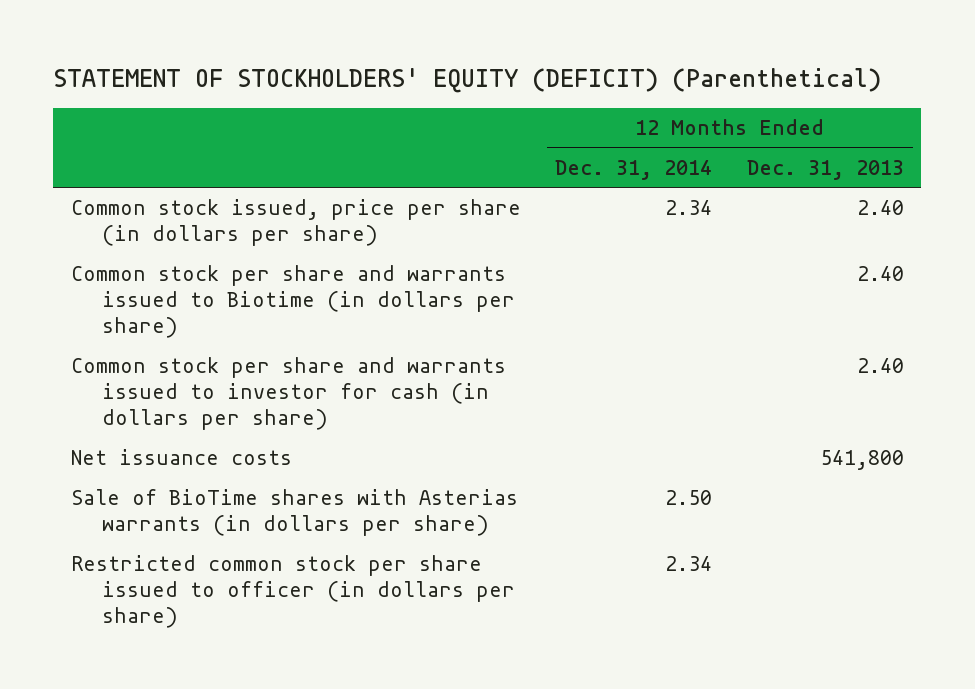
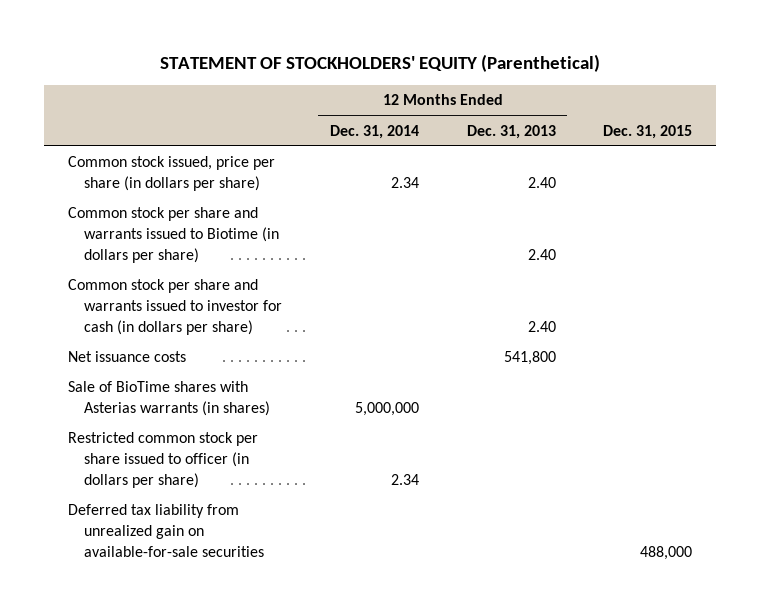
- STATEMENT OF STOCKHOLDERS' EQUITY (DEFICIT) (Parenthetical)
+ STATEMENT OF STOCKHOLDERS' EQUITY (Parenthetical)
- | 12 Months Ended Dec. 31, 2014 | 12 Months Ended Dec. 31, 2013
+ | 12 Months Ended Dec. 31, 2014 | 12 Months Ended Dec. 31, 2013 | Dec. 31, 2015
- Sale of BioTime shares with Asterias warrants (in dollars per share) | 2.50 |
+ Sale of BioTime shares with Asterias warrants (in shares) | 5,000,000 | |
+ Deferred tax liability from unrealized gain on available-for-sale securities | | | 488,000

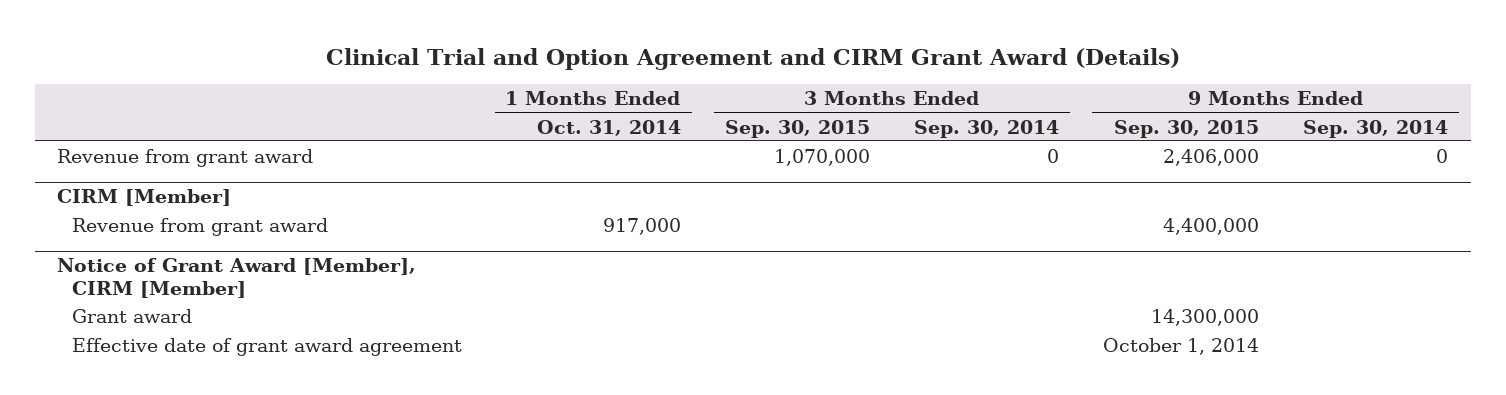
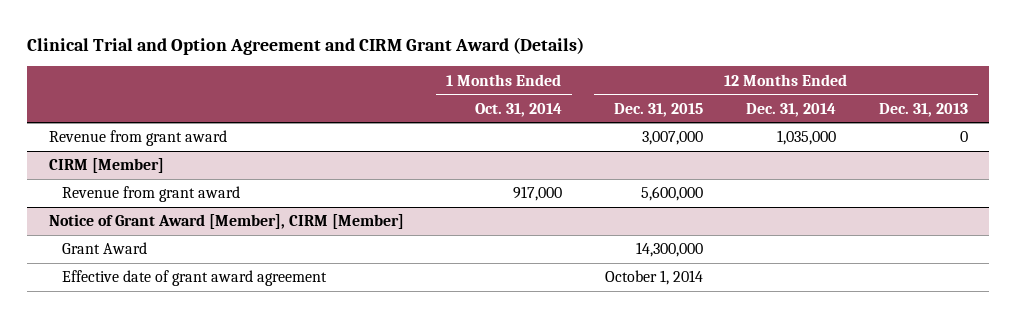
- | 1 Months Ended Oct. 31, 2014 | 3 Months Ended Sep. 30, 2015 | 3 Months Ended Sep. 30, 2014 | 9 Months Ended Sep. 30, 2015 | 9 Months Ended Sep. 30, 2014
+ | 1 Months Ended Oct. 31, 2014 | 12 Months Ended Dec. 31, 2015 | 12 Months Ended Dec. 31, 2014 | 12 Months Ended Dec. 31, 2013
@ Notice of Grant Award [Member], CIRM [Member]
- Grant award | | | | 14,300,000 |
+ Grant Award | | 14,300,000 | |

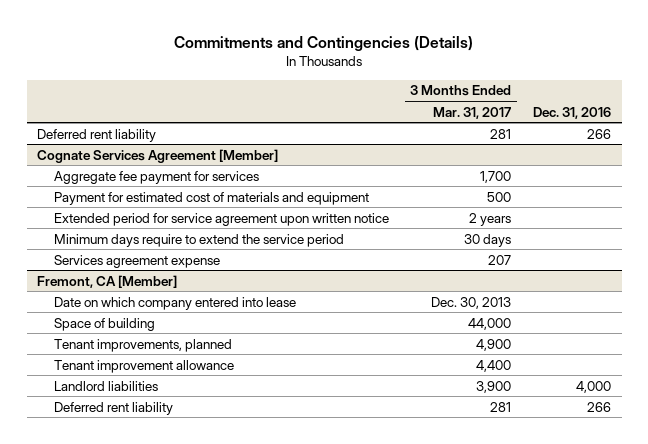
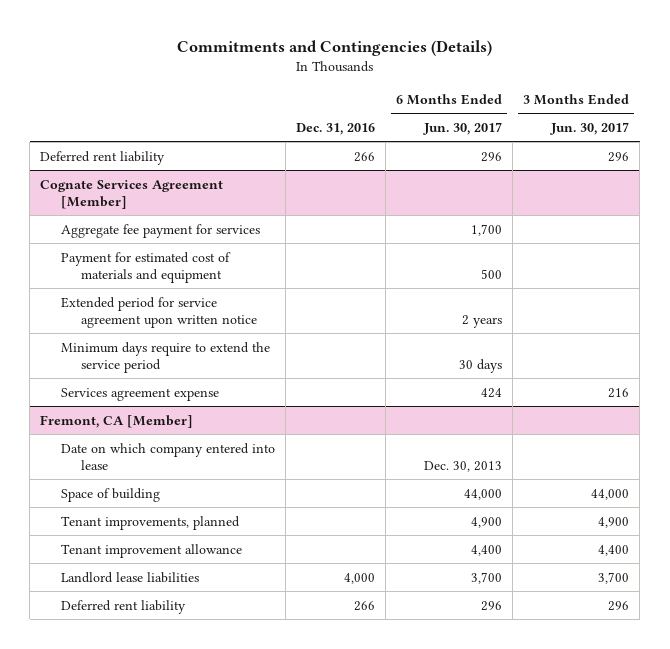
- | 3 Months Ended Mar. 31, 2017 | Dec. 31, 2016
+ | Dec. 31, 2016 | 6 Months Ended Jun. 30, 2017 | 3 Months Ended Jun. 30, 2017
@ Fremont, CA [Member]
- Landlord liabilities | 3,900 | 4,000
+ Landlord lease liabilities | 4,000 | 3,700 | 3,700

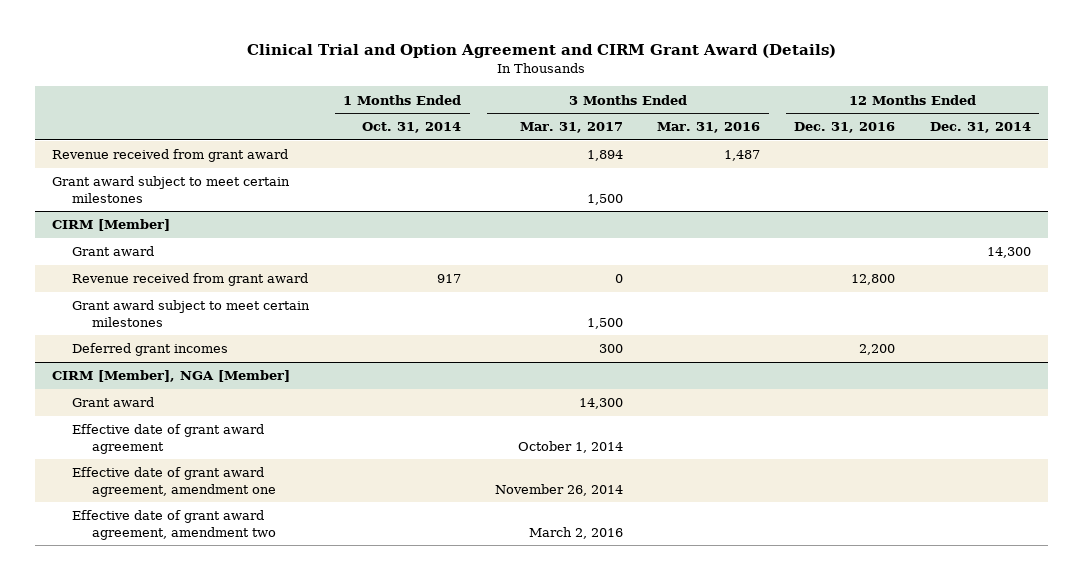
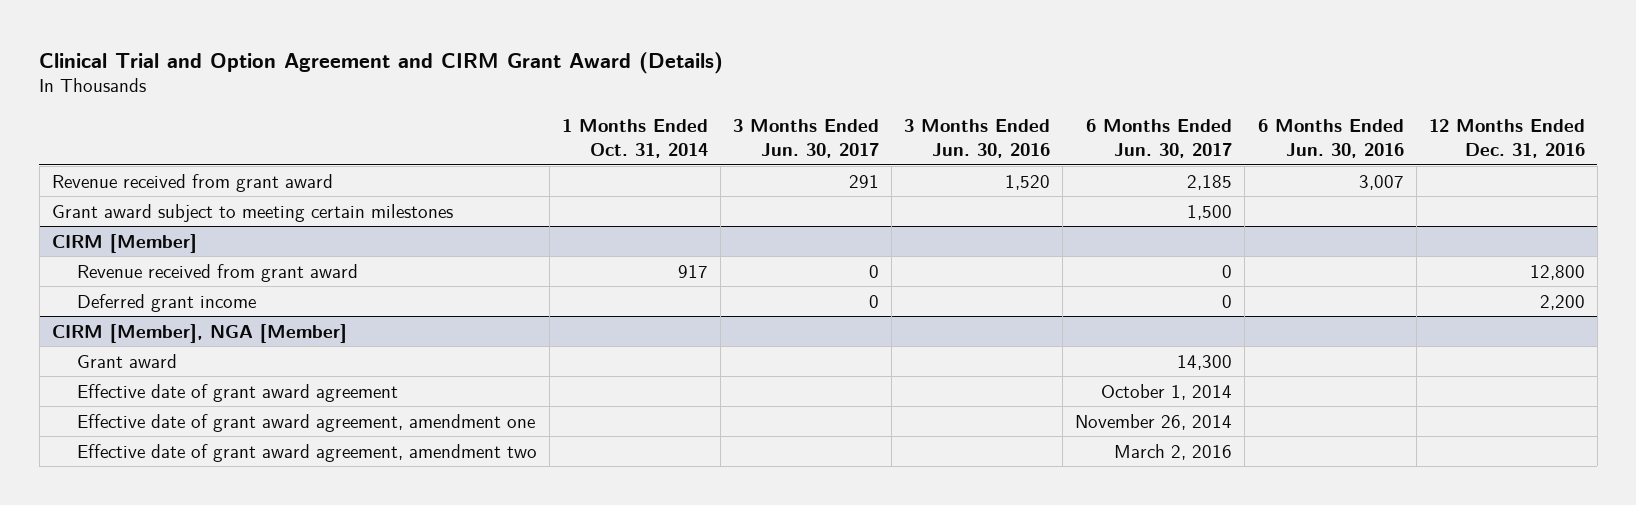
- | 1 Months Ended Oct. 31, 2014 | 3 Months Ended Mar. 31, 2017 | 3 Months Ended Mar. 31, 2016 | 12 Months Ended Dec. 31, 2016 | 12 Months Ended Dec. 31, 2014
+ | 1 Months Ended Oct. 31, 2014 | 3 Months Ended Jun. 30, 2017 | 3 Months Ended Jun. 30, 2016 | 6 Months Ended Jun. 30, 2017 | 6 Months Ended Jun. 30, 2016 | 12 Months Ended Dec. 31, 2016
- Grant award subject to meet certain milestones | | 1,500 | | |
+ Grant award subject to meeting certain milestones | | | | 1,500 | |
@ CIRM [Member]
- Grant award | | | | | 14,300
- Grant award subject to meet certain milestones | | 1,500 | | |
- Deferred grant incomes | | 300 | | 2,200 |
+ Deferred grant income | | 0 | | 0 | | 2,200

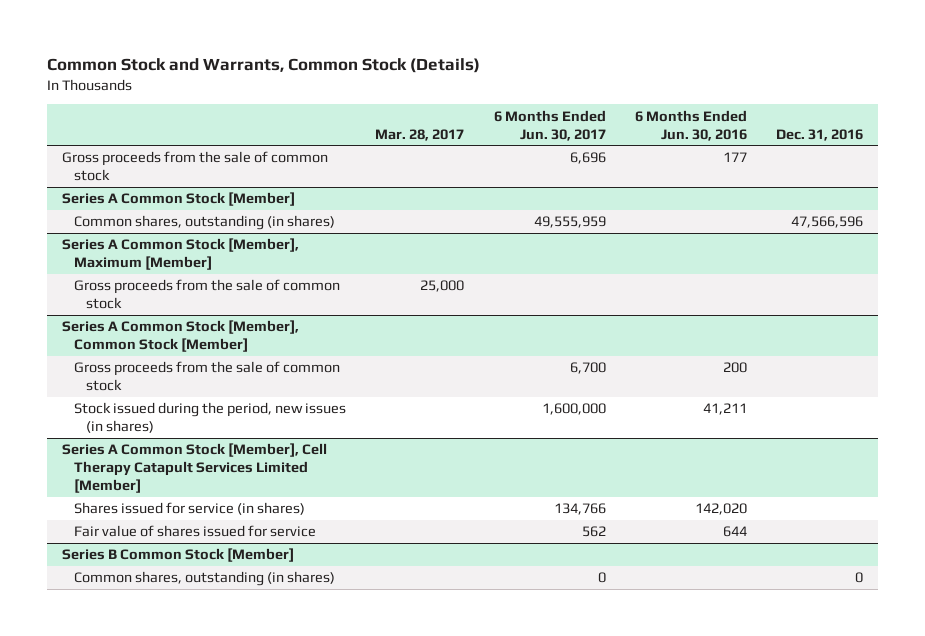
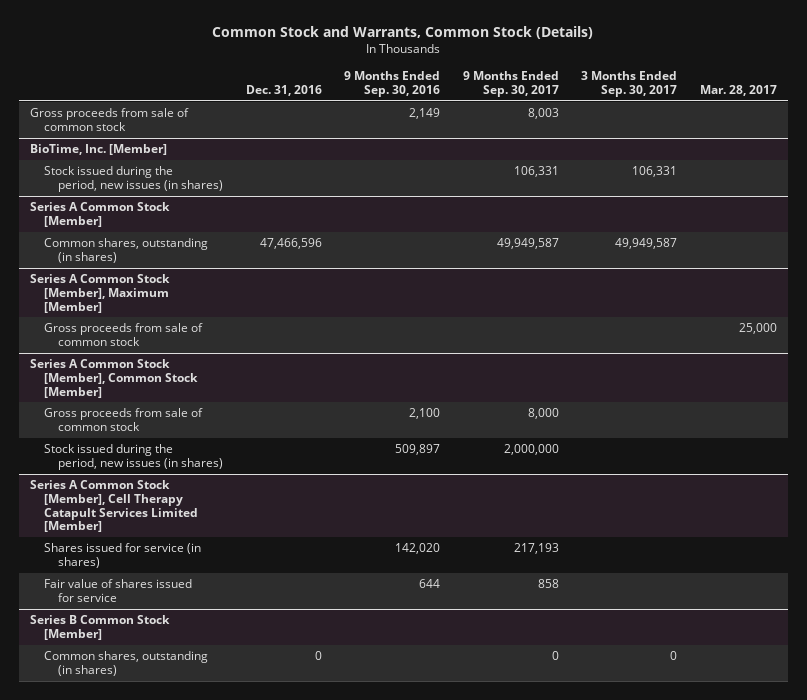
- | Mar. 28, 2017 | 6 Months Ended Jun. 30, 2017 | 6 Months Ended Jun. 30, 2016 | Dec. 31, 2016
+ | Dec. 31, 2016 | 9 Months Ended Sep. 30, 2016 | 9 Months Ended Sep. 30, 2017 | 3 Months Ended Sep. 30, 2017 | Mar. 28, 2017
- Gross proceeds from the sale of common stock | | 6,696 | 177 |
+ Gross proceeds from sale of common stock | | 2,149 | 8,003 | |
+ BioTime, Inc. [Member]
+ Stock issued during the period, new issues (in shares) | | | 106,331 | 106,331 |
@ Series A Common Stock [Member]
- Common shares, outstanding (in shares) | | 49,555,959 | | 47,566,596
+ Common shares, outstanding (in shares) | 47,466,596 | | 49,949,587 | 49,949,587 |
@ Series A Common Stock [Member], Maximum [Member]
- Gross proceeds from the sale of common stock | 25,000 | | |
+ Gross proceeds from sale of common stock | | | | | 25,000
@ Series A Common Stock [Member], Common Stock [Member]
- Gross proceeds from the sale of common stock | | 6,700 | 200 |
+ Gross proceeds from sale of common stock | | 2,100 | 8,000 | |

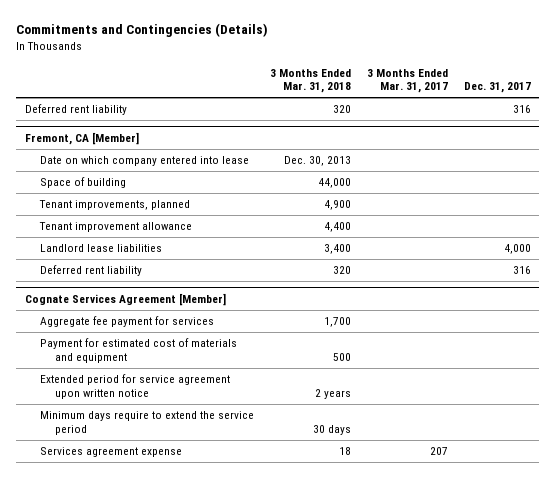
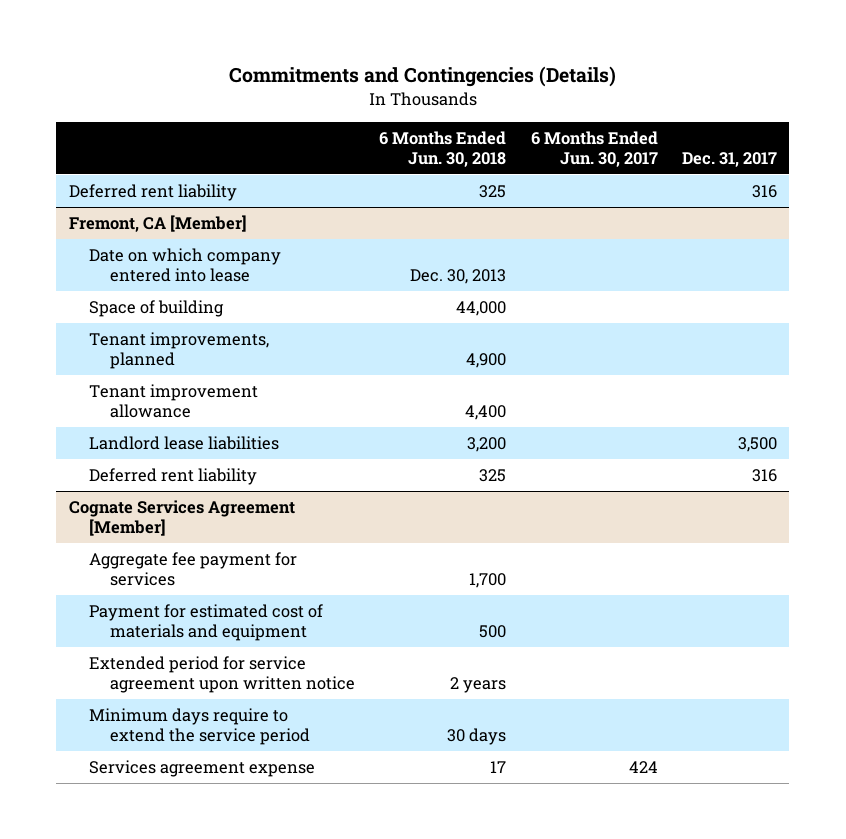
- | 3 Months Ended Mar. 31, 2018 | 3 Months Ended Mar. 31, 2017 | Dec. 31, 2017
+ | 6 Months Ended Jun. 30, 2018 | 6 Months Ended Jun. 30, 2017 | Dec. 31, 2017
@ Fremont, CA [Member]
- Landlord lease liabilities | 3,400 | | 4,000
+ Landlord lease liabilities | 3,200 | | 3,500

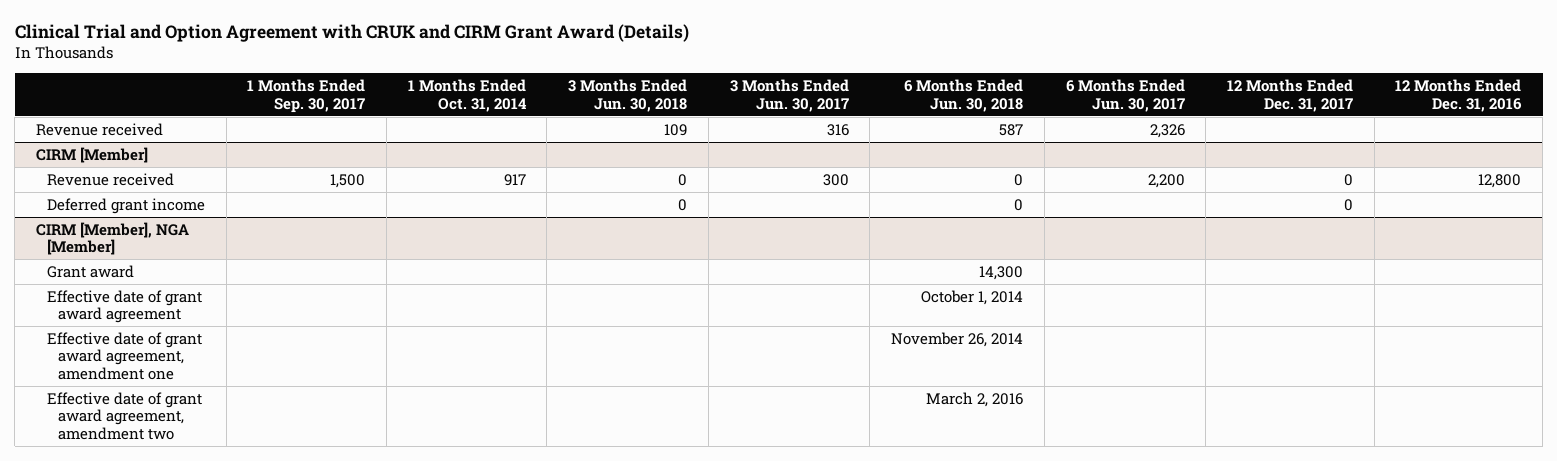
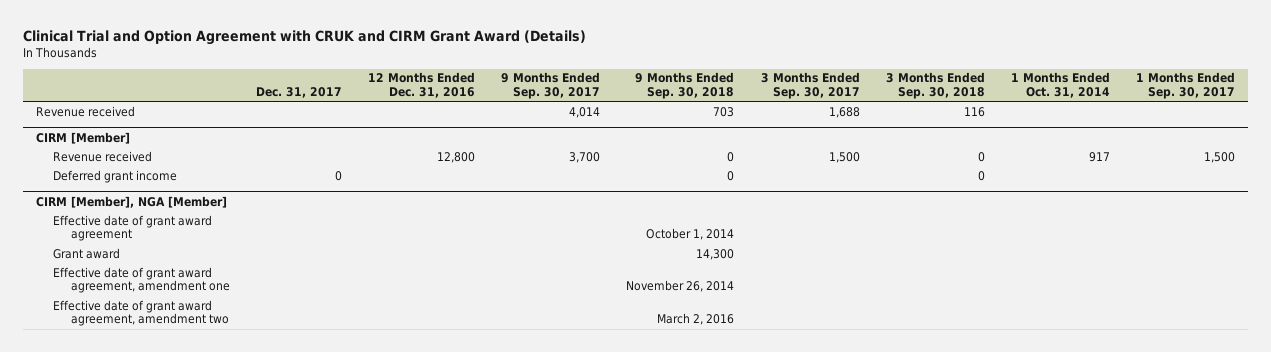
- | 1 Months Ended Sep. 30, 2017 | 1 Months Ended Oct. 31, 2014 | 3 Months Ended Jun. 30, 2018 | 3 Months Ended Jun. 30, 2017 | 6 Months Ended Jun. 30, 2018 | 6 Months Ended Jun. 30, 2017 | 12 Months Ended Dec. 31, 2017 | 12 Months Ended Dec. 31, 2016
+ | Dec. 31, 2017 | 12 Months Ended Dec. 31, 2016 | 9 Months Ended Sep. 30, 2017 | 9 Months Ended Sep. 30, 2018 | 3 Months Ended Sep. 30, 2017 | 3 Months Ended Sep. 30, 2018 | 1 Months Ended Oct. 31, 2014 | 1 Months Ended Sep. 30, 2017
@ CIRM [Member], NGA [Member]
moved down: Grant award | | | | 14,300 | | | |

